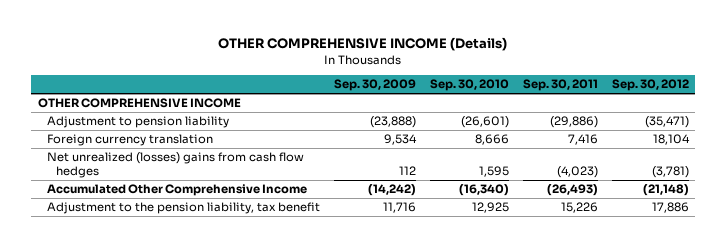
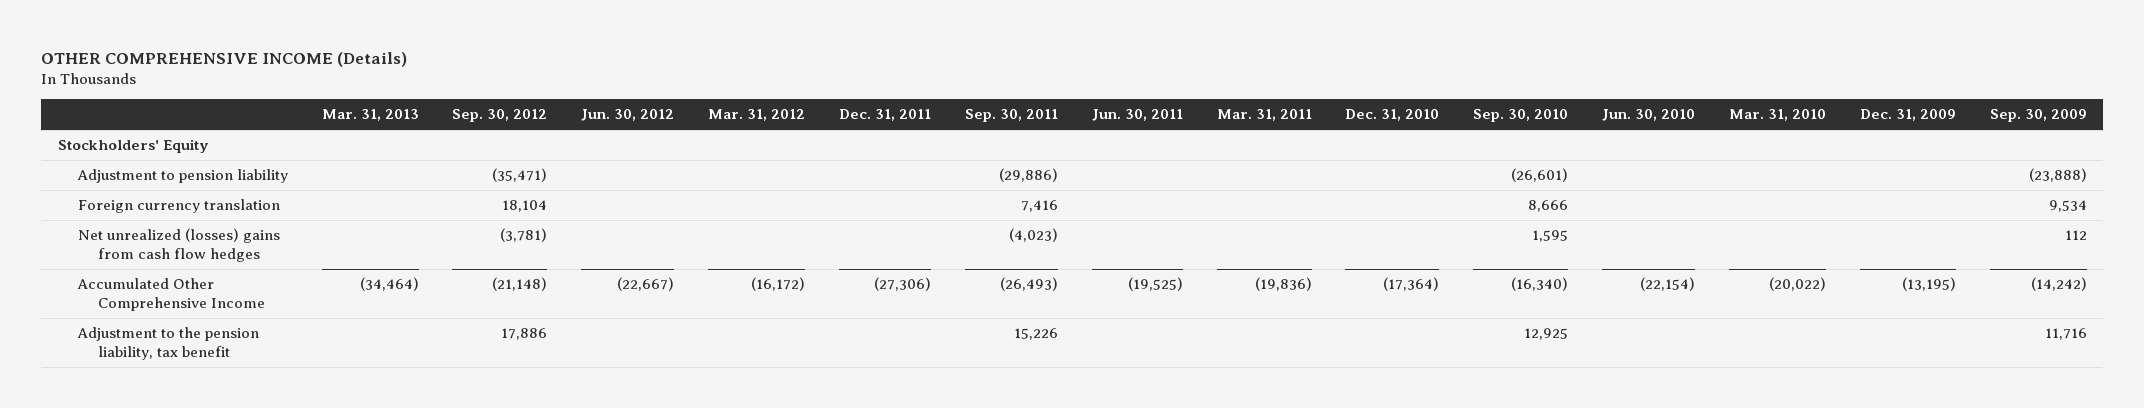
- | Sep. 30, 2009 | Sep. 30, 2010 | Sep. 30, 2011 | Sep. 30, 2012
+ | Mar. 31, 2013 | Sep. 30, 2012 | Jun. 30, 2012 | Mar. 31, 2012 | Dec. 31, 2011 | Sep. 30, 2011 | Jun. 30, 2011 | Mar. 31, 2011 | Dec. 31, 2010 | Sep. 30, 2010 | Jun. 30, 2010 | Mar. 31, 2010 | Dec. 31, 2009 | Sep. 30, 2009
- OTHER COMPREHENSIVE INCOME
+ Stockholders' Equity

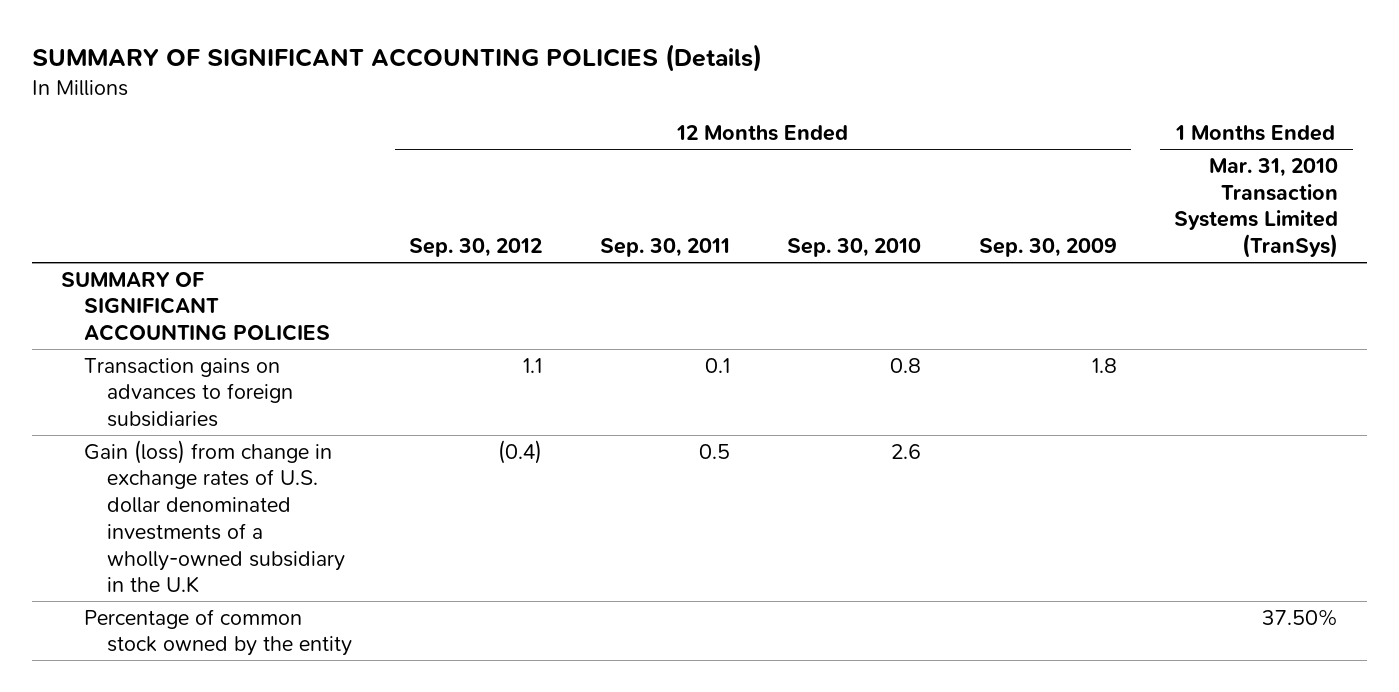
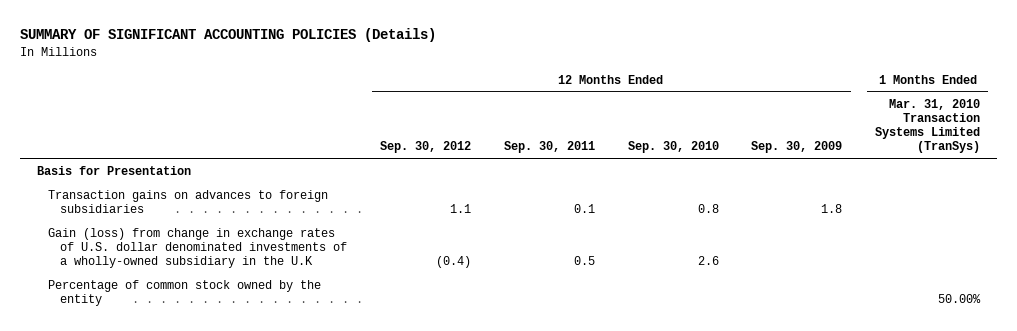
- SUMMARY OF SIGNIFICANT ACCOUNTING POLICIES
+ Basis for Presentation
- Percentage of common stock owned by the entity | | | | | 37.50%
+ Percentage of common stock owned by the entity | | | | | 50.00%

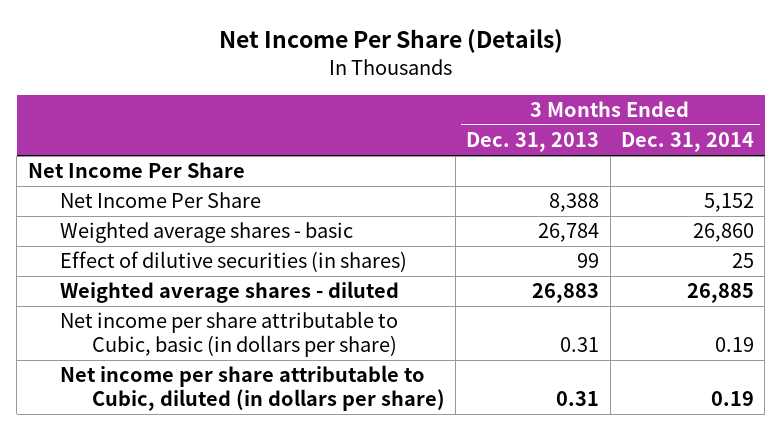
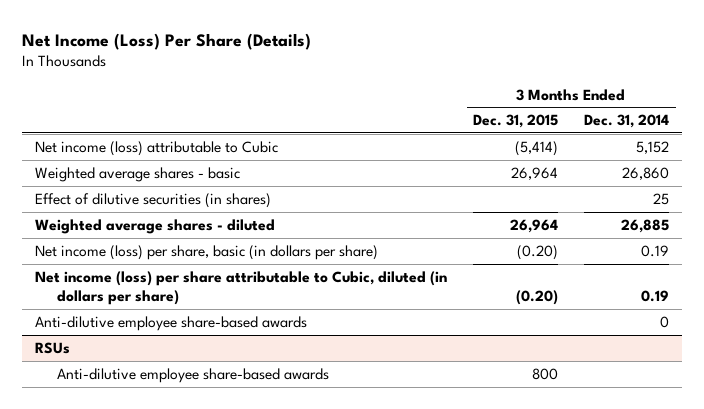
- Net Income Per Share (Details)
+ Net Income (Loss) Per Share (Details)
- | 3 Months Ended Dec. 31, 2013 | 3 Months Ended Dec. 31, 2014
+ | 3 Months Ended Dec. 31, 2015 | 3 Months Ended Dec. 31, 2014
- Net Income Per Share
- Net Income Per Share | 8,388 | 5,152
+ Net income (loss) attributable to Cubic | (5,414) | 5,152
- Net income per share attributable to Cubic, basic (in dollars per share) | 0.31 | 0.19
- Net income per share attributable to Cubic, diluted (in dollars per share) | 0.31 | 0.19
+ Net income (loss) per share, basic (in dollars per share) | (0.20) | 0.19
+ Net income (loss) per share attributable to Cubic, diluted (in dollars per share) | (0.20) | 0.19
+ Anti-dilutive employee share-based awards | | 0
+ RSUs
+ Anti-dilutive employee share-based awards | 800 |

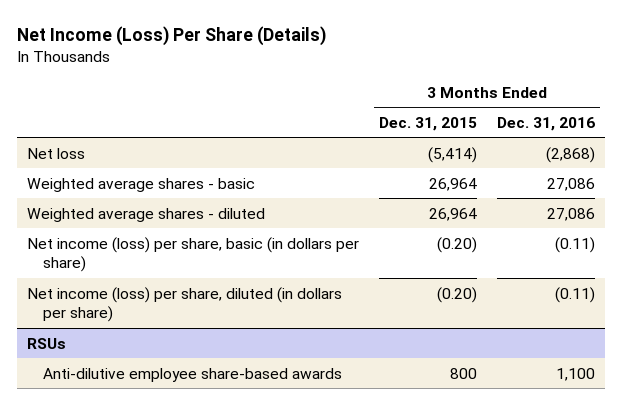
- | 3 Months Ended Dec. 31, 2015 | 3 Months Ended Dec. 31, 2014
+ | 3 Months Ended Dec. 31, 2015 | 3 Months Ended Dec. 31, 2016
- Net income (loss) attributable to Cubic | (5,414) | 5,152
+ Net loss | (5,414) | (2,868)
- Effect of dilutive securities (in shares) | | 25
- Net income (loss) per share attributable to Cubic, diluted (in dollars per share) | (0.20) | 0.19
- Anti-dilutive employee share-based awards | | 0
+ Net income (loss) per share, diluted (in dollars per share) | (0.20) | (0.11)

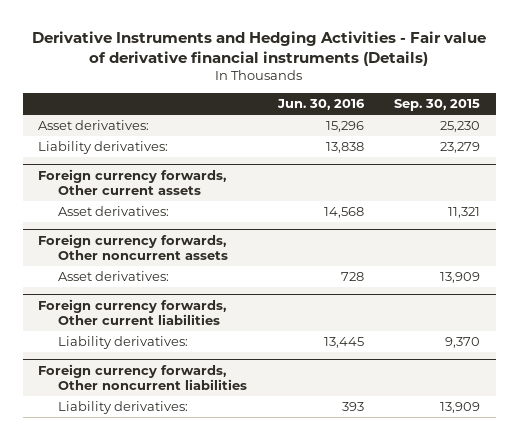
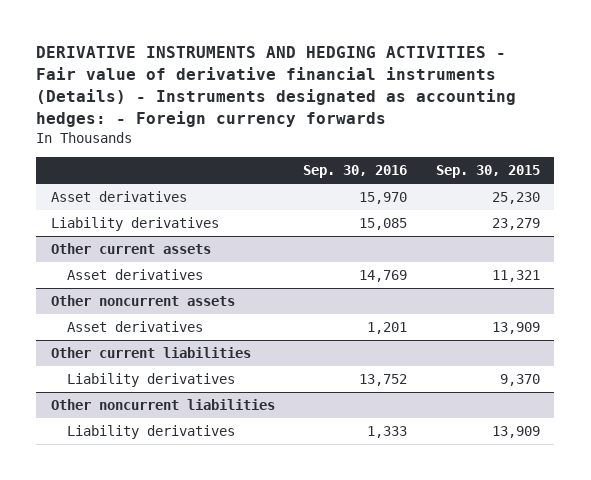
- Derivative Instruments and Hedging Activities - Fair value of derivative financial instruments (Details)
+ DERIVATIVE INSTRUMENTS AND HEDGING ACTIVITIES - Fair value of derivative financial instruments (Details) - Instruments designated as accounting hedges: - Foreign currency forwards
- | Jun. 30, 2016 | Sep. 30, 2015
+ | Sep. 30, 2016 | Sep. 30, 2015
- Asset derivatives: | 15,296 | 25,230
- Liability derivatives: | 13,838 | 23,279
- Foreign currency forwards, Other current assets
- Asset derivatives: | 14,568 | 11,321
- Foreign currency forwards, Other noncurrent assets
- Asset derivatives: | 728 | 13,909
- Foreign currency forwards, Other current liabilities
- Liability derivatives: | 13,445 | 9,370
- Foreign currency forwards, Other noncurrent liabilities
- Liability derivatives: | 393 | 13,909
+ Asset derivatives | 15,970 | 25,230
+ Liability derivatives | 15,085 | 23,279
+ Other current assets
+ Asset derivatives | 14,769 | 11,321
+ Other noncurrent assets
+ Asset derivatives | 1,201 | 13,909
+ Other current liabilities
+ Liability derivatives | 13,752 | 9,370
+ Other noncurrent liabilities
+ Liability derivatives | 1,333 | 13,909

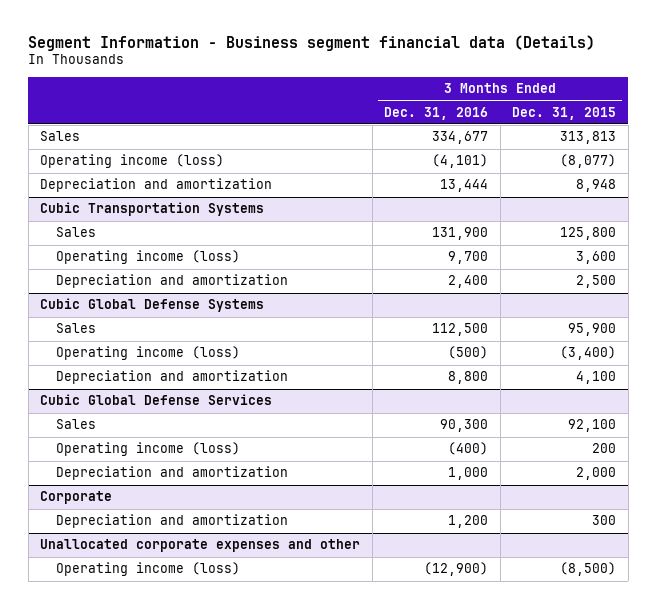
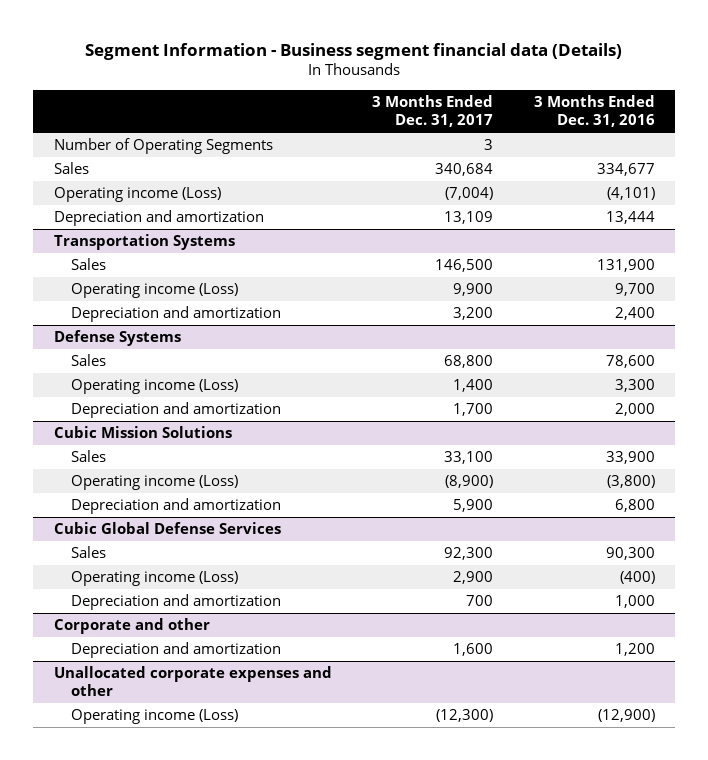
- | 3 Months Ended Dec. 31, 2016 | 3 Months Ended Dec. 31, 2015
+ | 3 Months Ended Dec. 31, 2017 | 3 Months Ended Dec. 31, 2016
+ Number of Operating Segments | 3 |
- Operating income (loss) | (4,101) | (8,077)
+ Operating income (Loss) | (7,004) | (4,101)
- Cubic Transportation Systems
+ Transportation Systems
- Operating income (loss) | 9,700 | 3,600
+ Operating income (Loss) | 9,900 | 9,700
- Cubic Global Defense Systems
- Sales | 112,500 | 95,900
- Operating income (loss) | (500) | (3,400)
- Depreciation and amortization | 8,800 | 4,100
+ Defense Systems
+ Sales | 68,800 | 78,600
+ Operating income (Loss) | 1,400 | 3,300
+ Depreciation and amortization | 1,700 | 2,000
+ Cubic Mission Solutions
+ Sales | 33,100 | 33,900
+ Operating income (Loss) | (8,900) | (3,800)
+ Depreciation and amortization | 5,900 | 6,800
@ Cubic Global Defense Services
- Operating income (loss) | (400) | 200
+ Operating income (Loss) | 2,900 | (400)
- Corporate
+ Corporate and other
@ Unallocated corporate expenses and other
- Operating income (loss) | (12,900) | (8,500)
+ Operating income (Loss) | (12,300) | (12,900)

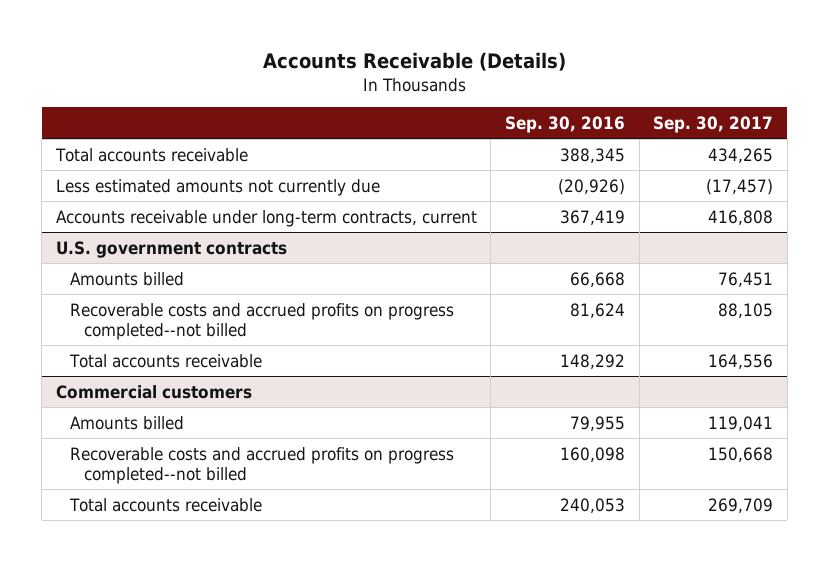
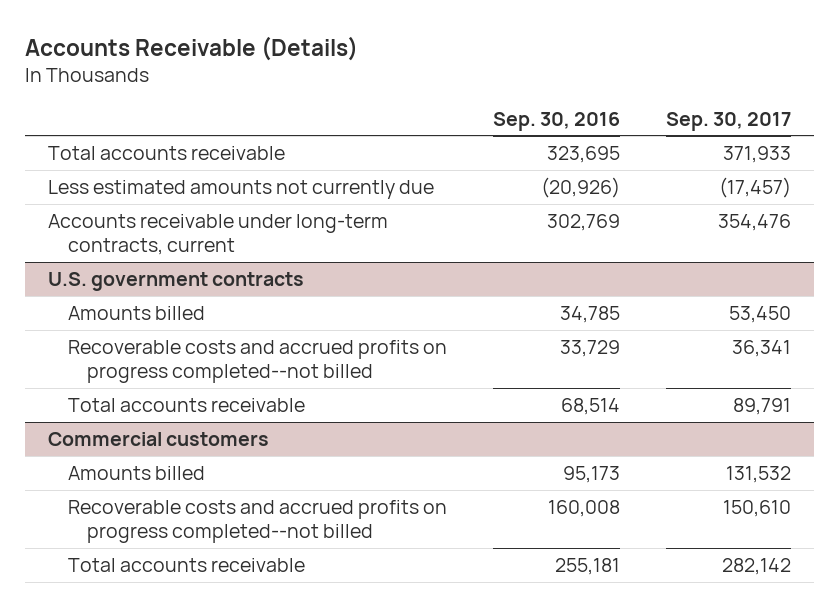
- Total accounts receivable | 388,345 | 434,265
+ Total accounts receivable | 323,695 | 371,933
- Accounts receivable under long-term contracts, current | 367,419 | 416,808
+ Accounts receivable under long-term contracts, current | 302,769 | 354,476
@ U.S. government contracts
- Amounts billed | 66,668 | 76,451
- Recoverable costs and accrued profits on progress completed--not billed | 81,624 | 88,105
- Total accounts receivable | 148,292 | 164,556
+ Amounts billed | 34,785 | 53,450
+ Recoverable costs and accrued profits on progress completed--not billed | 33,729 | 36,341
+ Total accounts receivable | 68,514 | 89,791
@ Commercial customers
- Amounts billed | 79,955 | 119,041
- Recoverable costs and accrued profits on progress completed--not billed | 160,098 | 150,668
- Total accounts receivable | 240,053 | 269,709
+ Amounts billed | 95,173 | 131,532
+ Recoverable costs and accrued profits on progress completed--not billed | 160,008 | 150,610
+ Total accounts receivable | 255,181 | 282,142

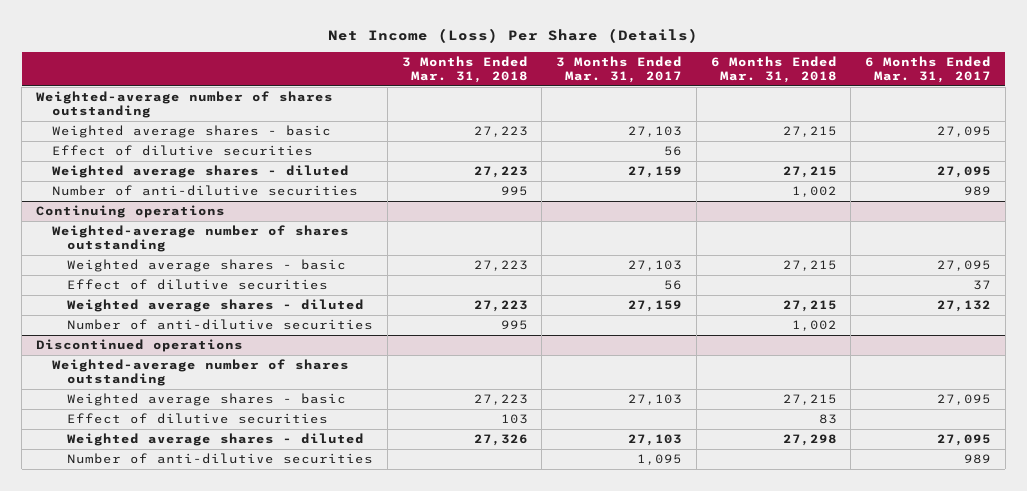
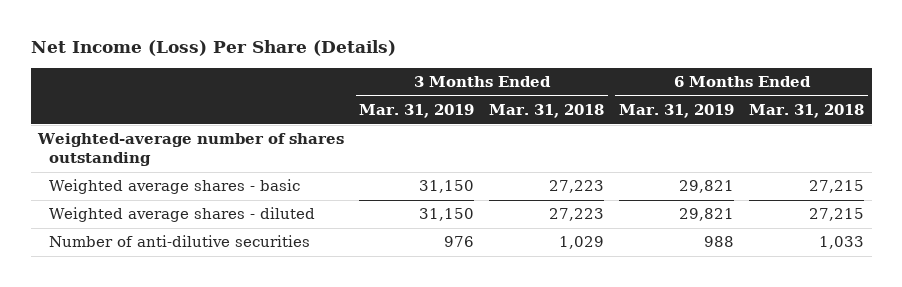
- | 3 Months Ended Mar. 31, 2018 | 3 Months Ended Mar. 31, 2017 | 6 Months Ended Mar. 31, 2018 | 6 Months Ended Mar. 31, 2017
+ | 3 Months Ended Mar. 31, 2019 | 3 Months Ended Mar. 31, 2018 | 6 Months Ended Mar. 31, 2019 | 6 Months Ended Mar. 31, 2018
- Effect of dilutive securities | | 56 | |
- Number of anti-dilutive securities | 995 | | 1,002 | 989
- Continuing operations
- Weighted-average number of shares outstanding
- Weighted average shares - basic | 27,223 | 27,103 | 27,215 | 27,095
- Effect of dilutive securities | | 56 | | 37
- Weighted average shares - diluted | 27,223 | 27,159 | 27,215 | 27,132
- Number of anti-dilutive securities | 995 | | 1,002 |
- Discontinued operations
- Weighted-average number of shares outstanding
- Weighted average shares - basic | 27,223 | 27,103 | 27,215 | 27,095
- Effect of dilutive securities | 103 | | 83 |
- Weighted average shares - diluted | 27,326 | 27,103 | 27,298 | 27,095
- Number of anti-dilutive securities | | 1,095 | | 989
+ Number of anti-dilutive securities | 976 | 1,029 | 988 | 1,033

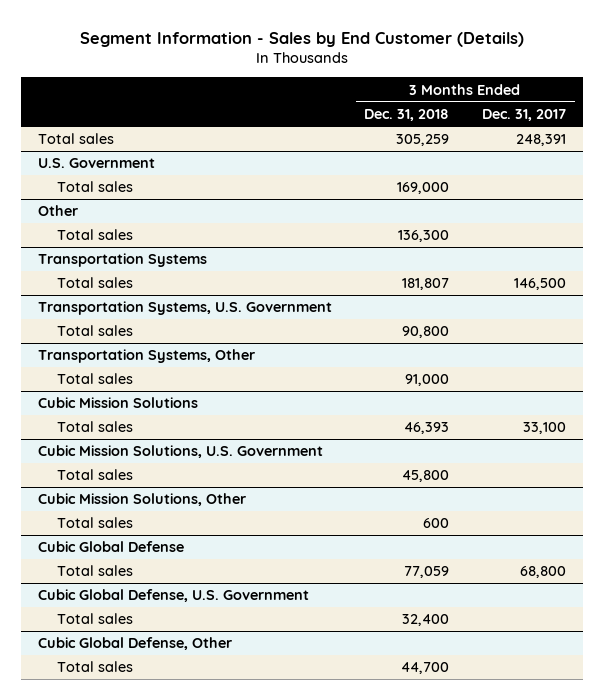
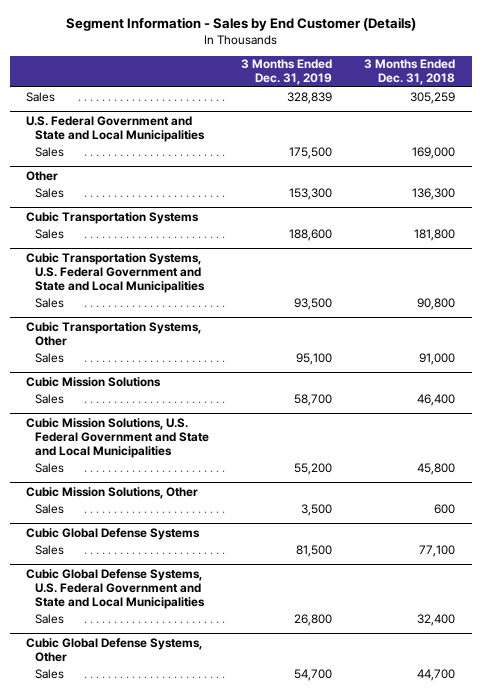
- | 3 Months Ended Dec. 31, 2018 | 3 Months Ended Dec. 31, 2017
+ | 3 Months Ended Dec. 31, 2019 | 3 Months Ended Dec. 31, 2018
- Total sales | 305,259 | 248,391
- U.S. Government
- Total sales | 169,000 |
+ Sales | 328,839 | 305,259
+ U.S. Federal Government and State and Local Municipalities
+ Sales | 175,500 | 169,000
@ Other
- Total sales | 136,300 |
- Transportation Systems
- Total sales | 181,807 | 146,500
- Transportation Systems, U.S. Government
- Total sales | 90,800 |
- Transportation Systems, Other
- Total sales | 91,000 |
@ Other
+ Sales | 153,300 | 136,300
+ Cubic Transportation Systems
+ Sales | 188,600 | 181,800
+ Cubic Transportation Systems, U.S. Federal Government and State and Local Municipalities
+ Sales | 93,500 | 90,800
+ Cubic Transportation Systems, Other
+ Sales | 95,100 | 91,000
@ Cubic Mission Solutions
- Total sales | 46,393 | 33,100
- Cubic Mission Solutions, U.S. Government
- Total sales | 45,800 |
@ Cubic Mission Solutions
+ Sales | 58,700 | 46,400
+ Cubic Mission Solutions, U.S. Federal Government and State and Local Municipalities
+ Sales | 55,200 | 45,800
@ Cubic Mission Solutions, Other
- Total sales | 600 |
- Cubic Global Defense
- Total sales | 77,059 | 68,800
- Cubic Global Defense, U.S. Government
- Total sales | 32,400 |
- Cubic Global Defense, Other
- Total sales | 44,700 |
@ Cubic Mission Solutions, Other
+ Sales | 3,500 | 600
+ Cubic Global Defense Systems
+ Sales | 81,500 | 77,100
+ Cubic Global Defense Systems, U.S. Federal Government and State and Local Municipalities
+ Sales | 26,800 | 32,400
+ Cubic Global Defense Systems, Other
+ Sales | 54,700 | 44,700

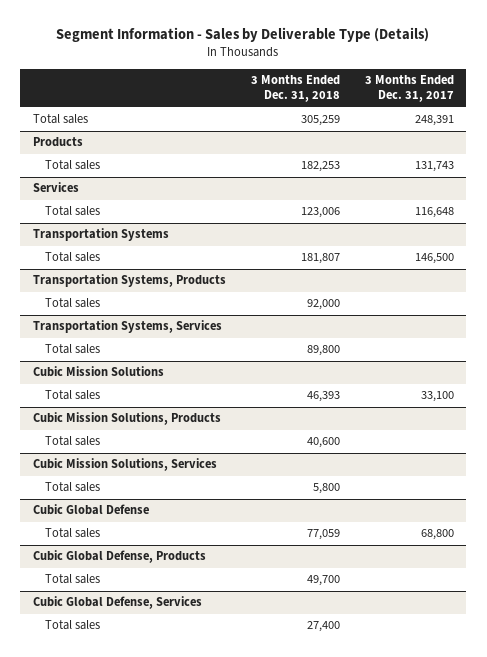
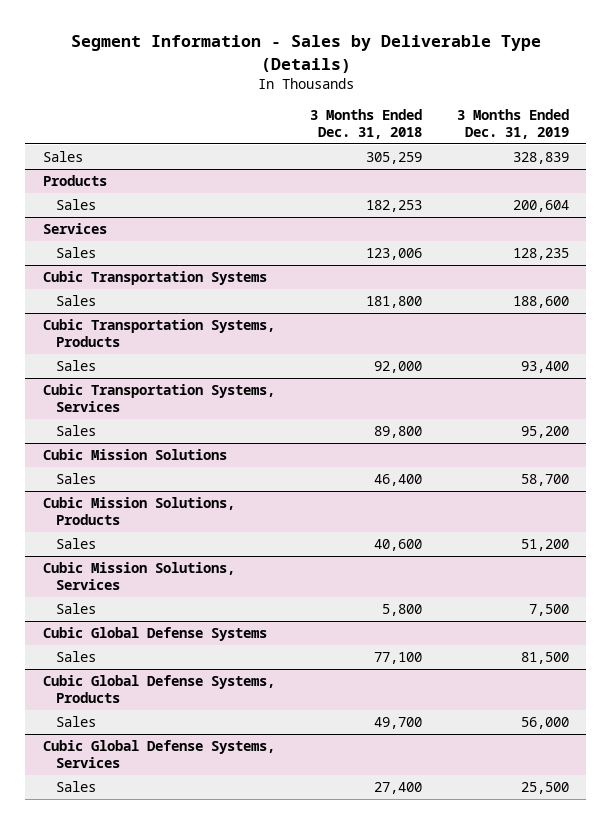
- | 3 Months Ended Dec. 31, 2018 | 3 Months Ended Dec. 31, 2017
+ | 3 Months Ended Dec. 31, 2018 | 3 Months Ended Dec. 31, 2019
- Total sales | 305,259 | 248,391
+ Sales | 305,259 | 328,839
@ Products
- Total sales | 182,253 | 131,743
+ Sales | 182,253 | 200,604
@ Services
- Total sales | 123,006 | 116,648
- Transportation Systems
- Total sales | 181,807 | 146,500
- Transportation Systems, Products
- Total sales | 92,000 |
- Transportation Systems, Services
- Total sales | 89,800 |
@ Services
+ Sales | 123,006 | 128,235
+ Cubic Transportation Systems
+ Sales | 181,800 | 188,600
+ Cubic Transportation Systems, Products
+ Sales | 92,000 | 93,400
+ Cubic Transportation Systems, Services
+ Sales | 89,800 | 95,200
@ Cubic Mission Solutions
- Total sales | 46,393 | 33,100
+ Sales | 46,400 | 58,700
@ Cubic Mission Solutions, Products
- Total sales | 40,600 |
+ Sales | 40,600 | 51,200
@ Cubic Mission Solutions, Services
- Total sales | 5,800 |
- Cubic Global Defense
- Total sales | 77,059 | 68,800
- Cubic Global Defense, Products
- Total sales | 49,700 |
- Cubic Global Defense, Services
- Total sales | 27,400 |
@ Cubic Mission Solutions, Services
+ Sales | 5,800 | 7,500
+ Cubic Global Defense Systems
+ Sales | 77,100 | 81,500
+ Cubic Global Defense Systems, Products
+ Sales | 49,700 | 56,000
+ Cubic Global Defense Systems, Services
+ Sales | 27,400 | 25,500

